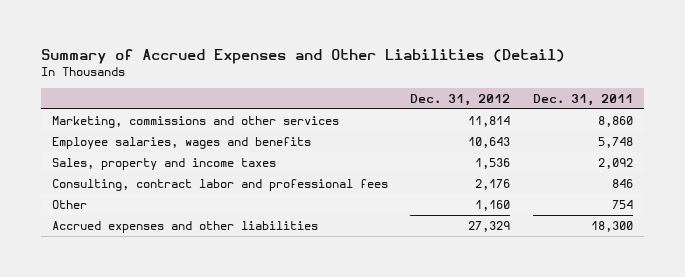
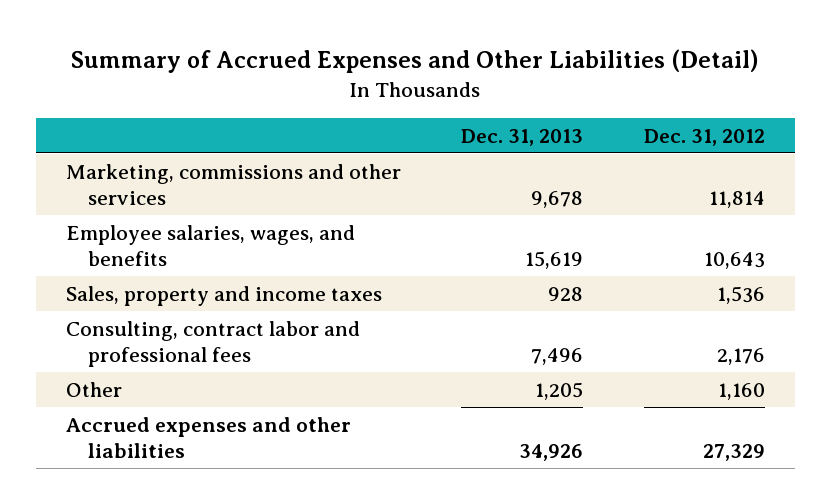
- | Dec. 31, 2012 | Dec. 31, 2011
+ | Dec. 31, 2013 | Dec. 31, 2012
- Employee salaries, wages and benefits | 10,643 | 5,748
+ Employee salaries, wages, and benefits | 15,619 | 10,643

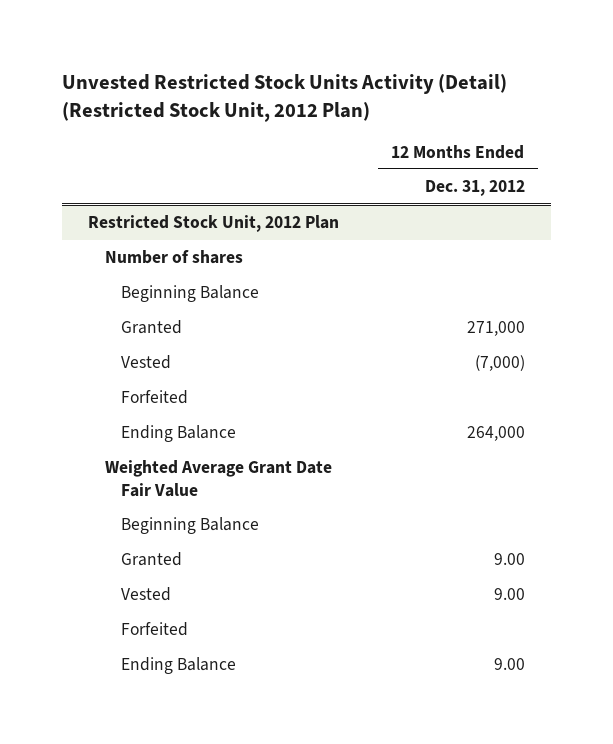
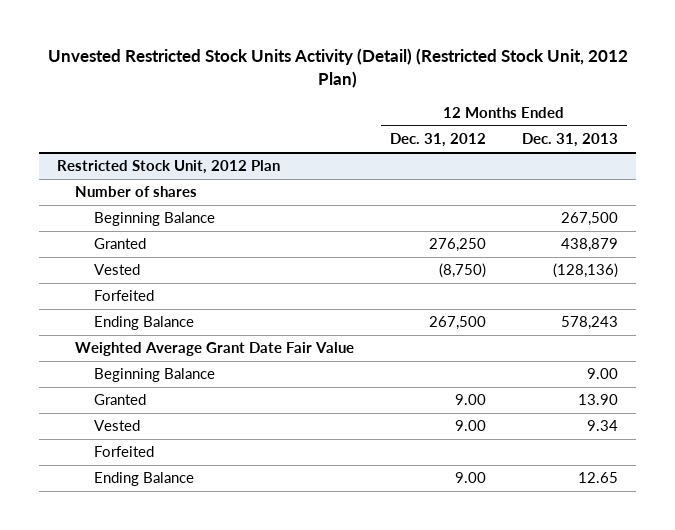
- | 12 Months Ended Dec. 31, 2012
+ | 12 Months Ended Dec. 31, 2012 | 12 Months Ended Dec. 31, 2013
@ Restricted Stock Unit, 2012 Plan
- Granted | 271,000
- Vested | (7,000)
+ Granted | 276,250 | 438,879
+ Vested | (8,750) | (128,136)
- Ending Balance | 264,000
+ Ending Balance | 267,500 | 578,243

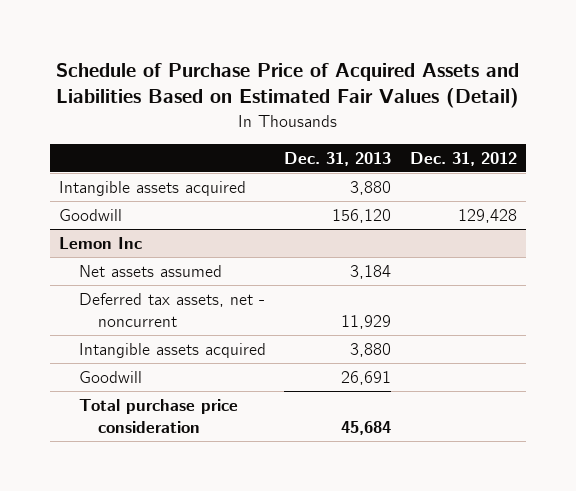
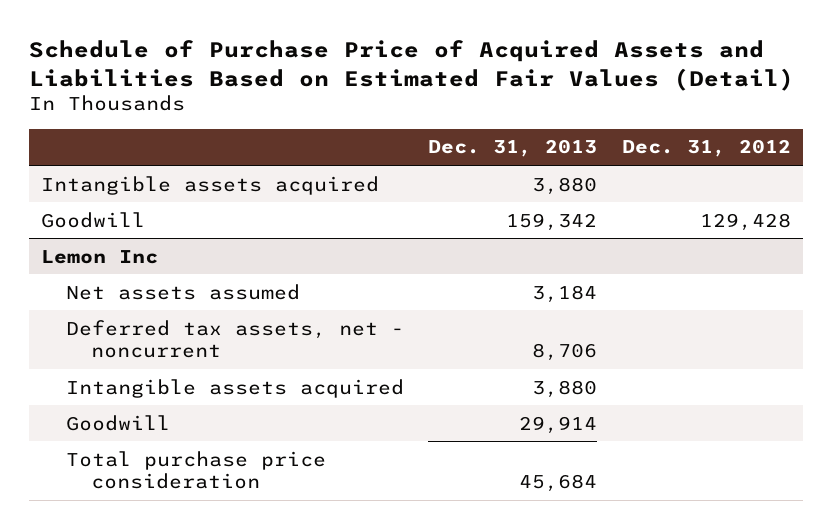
- Goodwill | 156,120 | 129,428
+ Goodwill | 159,342 | 129,428
@ Lemon Inc
- Deferred tax assets, net - noncurrent | 11,929 |
+ Deferred tax assets, net - noncurrent | 8,706 |
- Goodwill | 26,691 |
+ Goodwill | 29,914 |

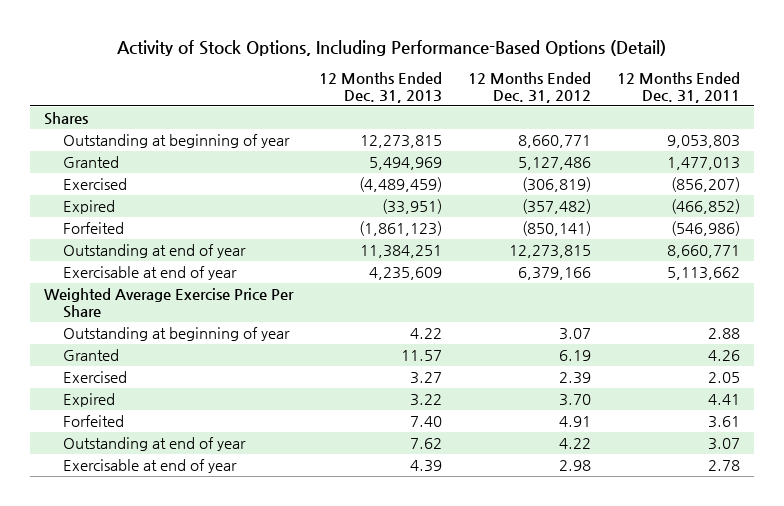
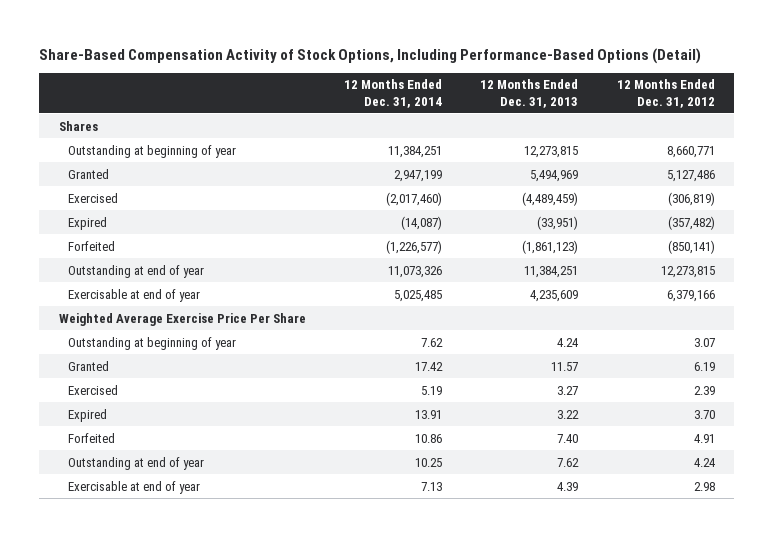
- Activity of Stock Options, Including Performance-Based Options (Detail)
+ Share-Based Compensation Activity of Stock Options, Including Performance-Based Options (Detail)
- | 12 Months Ended Dec. 31, 2013 | 12 Months Ended Dec. 31, 2012 | 12 Months Ended Dec. 31, 2011
+ | 12 Months Ended Dec. 31, 2014 | 12 Months Ended Dec. 31, 2013 | 12 Months Ended Dec. 31, 2012
- Outstanding at beginning of year | 4.22 | 3.07 | 2.88
+ Outstanding at beginning of year | 7.62 | 4.24 | 3.07
- Outstanding at end of year | 7.62 | 4.22 | 3.07
+ Outstanding at end of year | 10.25 | 7.62 | 4.24

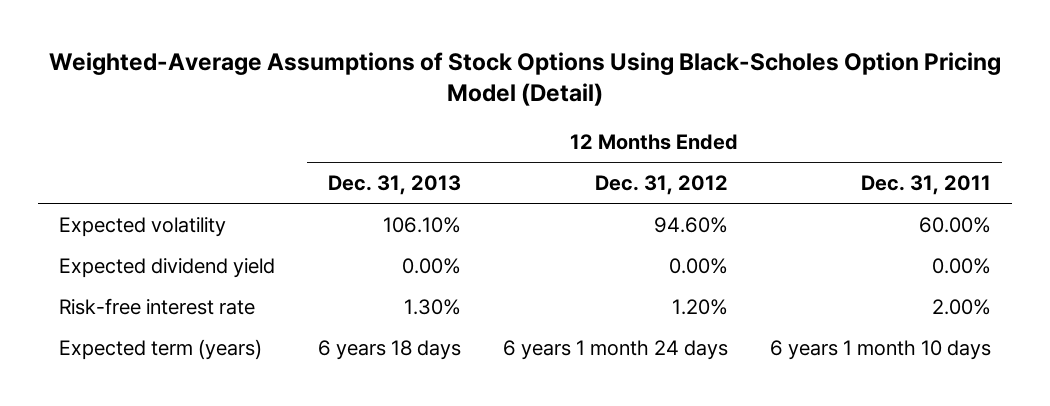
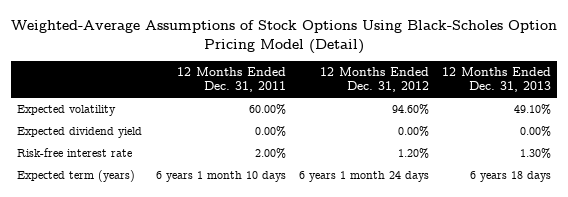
- | 12 Months Ended Dec. 31, 2013 | 12 Months Ended Dec. 31, 2012 | 12 Months Ended Dec. 31, 2011
+ | 12 Months Ended Dec. 31, 2011 | 12 Months Ended Dec. 31, 2012 | 12 Months Ended Dec. 31, 2013
- Expected volatility | 106.10% | 94.60% | 60.00%
+ Expected volatility | 60.00% | 94.60% | 49.10%

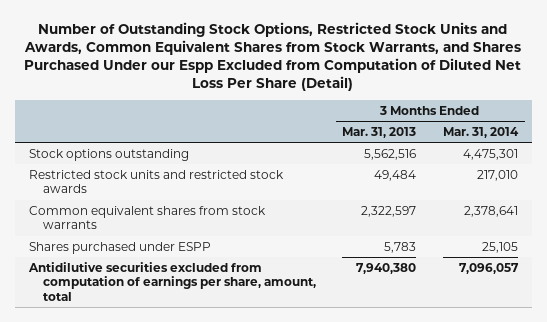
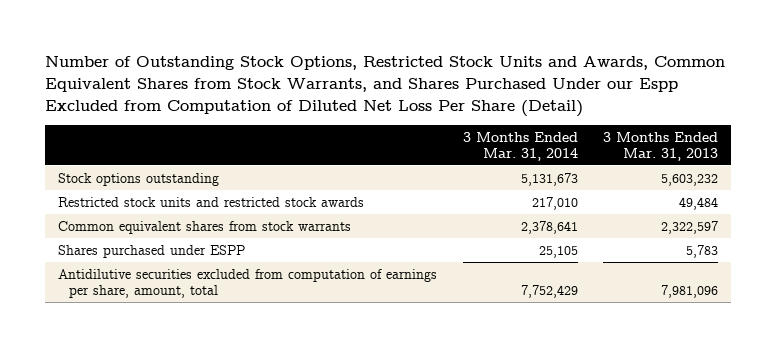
- | 3 Months Ended Mar. 31, 2013 | 3 Months Ended Mar. 31, 2014
+ | 3 Months Ended Mar. 31, 2014 | 3 Months Ended Mar. 31, 2013
- Stock options outstanding | 5,562,516 | 4,475,301
+ Stock options outstanding | 5,131,673 | 5,603,232
- Antidilutive securities excluded from computation of earnings per share, amount, total | 7,940,380 | 7,096,057
+ Antidilutive securities excluded from computation of earnings per share, amount, total | 7,752,429 | 7,981,096

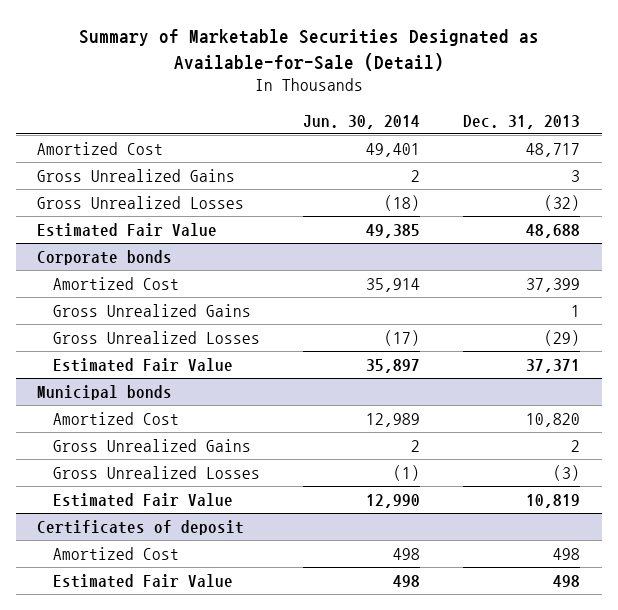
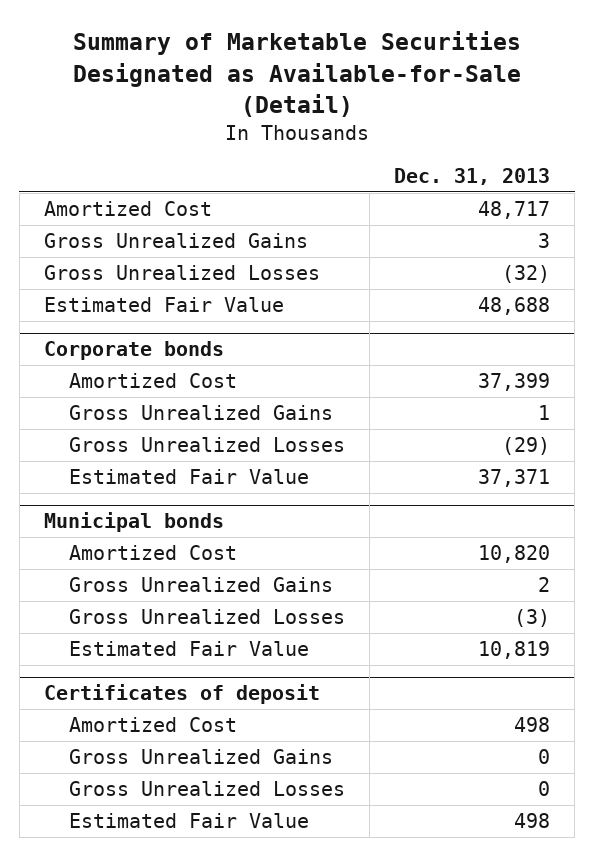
- | Jun. 30, 2014 | Dec. 31, 2013
+ | Dec. 31, 2013
@ Certificates of deposit
+ Gross Unrealized Gains | 0
+ Gross Unrealized Losses | 0

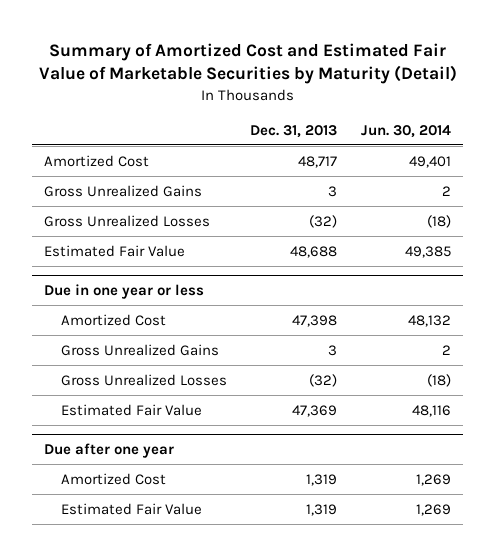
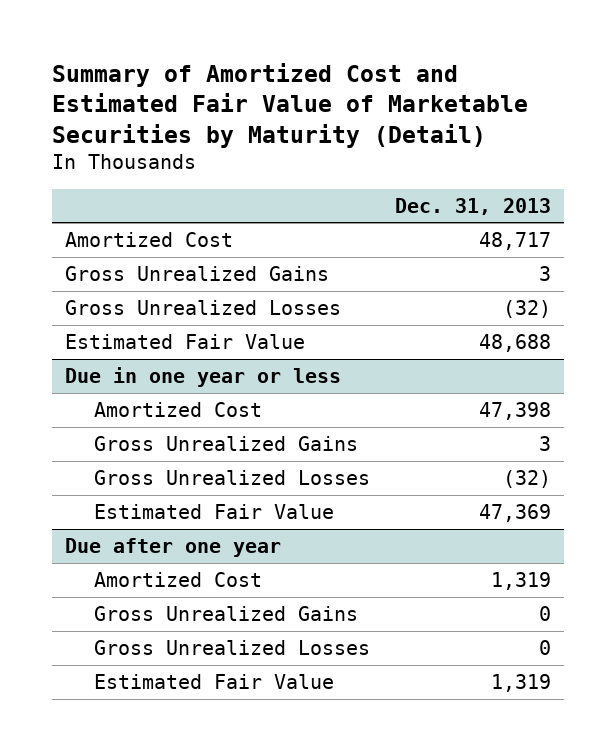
- | Dec. 31, 2013 | Jun. 30, 2014
+ | Dec. 31, 2013
@ Due after one year
+ Gross Unrealized Gains | 0
+ Gross Unrealized Losses | 0

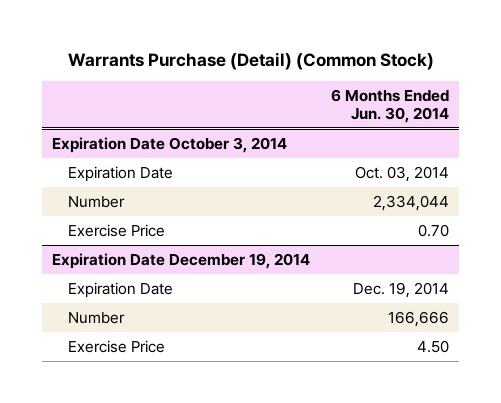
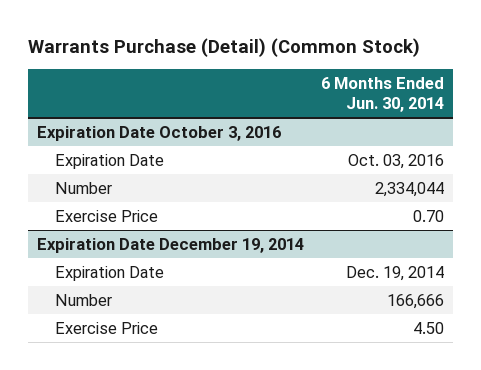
- Expiration Date October 3, 2014
- Expiration Date | Oct. 03, 2014
+ Expiration Date October 3, 2016
+ Expiration Date | Oct. 03, 2016

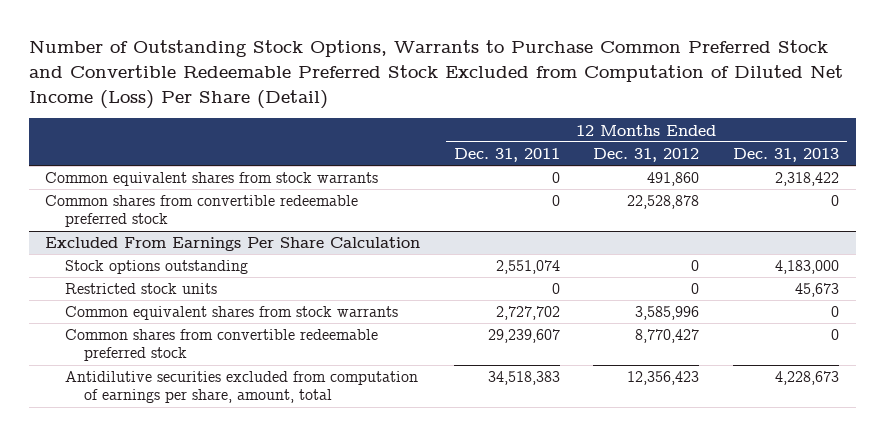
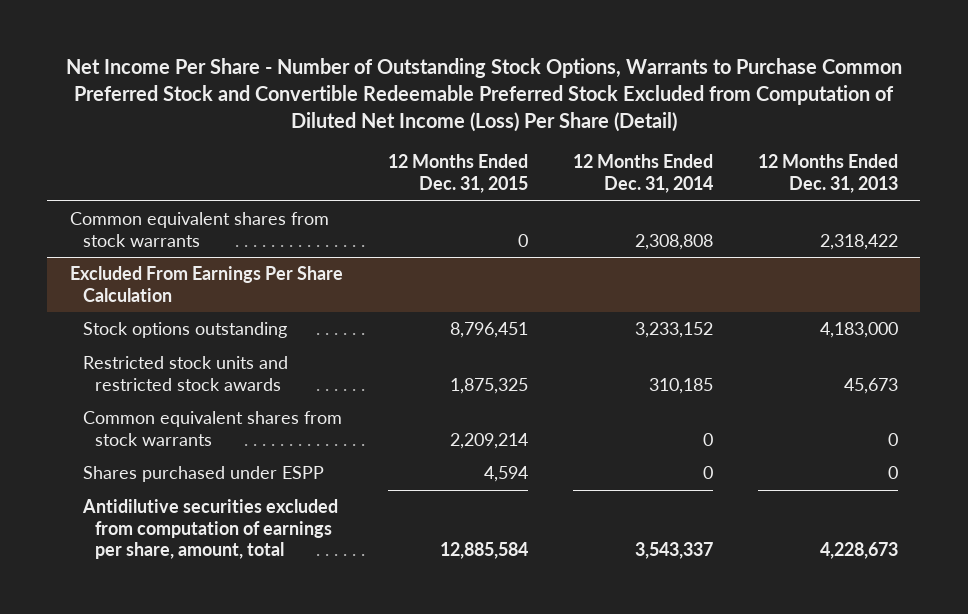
- Number of Outstanding Stock Options, Warrants to Purchase Common Preferred Stock and Convertible Redeemable Preferred Stock Excluded from Computation of Diluted Net Income (Loss) Per Share (Detail)
+ Net Income Per Share - Number of Outstanding Stock Options, Warrants to Purchase Common Preferred Stock and Convertible Redeemable Preferred Stock Excluded from Computation of Diluted Net Income (Loss) Per Share (Detail)
- | 12 Months Ended Dec. 31, 2011 | 12 Months Ended Dec. 31, 2012 | 12 Months Ended Dec. 31, 2013
+ | 12 Months Ended Dec. 31, 2015 | 12 Months Ended Dec. 31, 2014 | 12 Months Ended Dec. 31, 2013
- Common shares from convertible redeemable preferred stock | 0 | 22,528,878 | 0
@ Excluded From Earnings Per Share Calculation
- Restricted stock units | 0 | 0 | 45,673
+ Restricted stock units and restricted stock awards | 1,875,325 | 310,185 | 45,673
- Common shares from convertible redeemable preferred stock | 29,239,607 | 8,770,427 | 0
+ Shares purchased under ESPP | 4,594 | 0 | 0

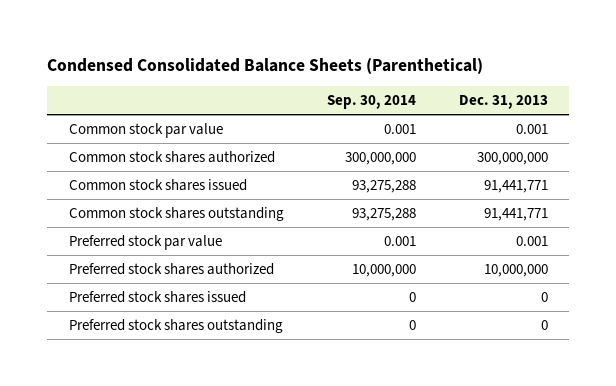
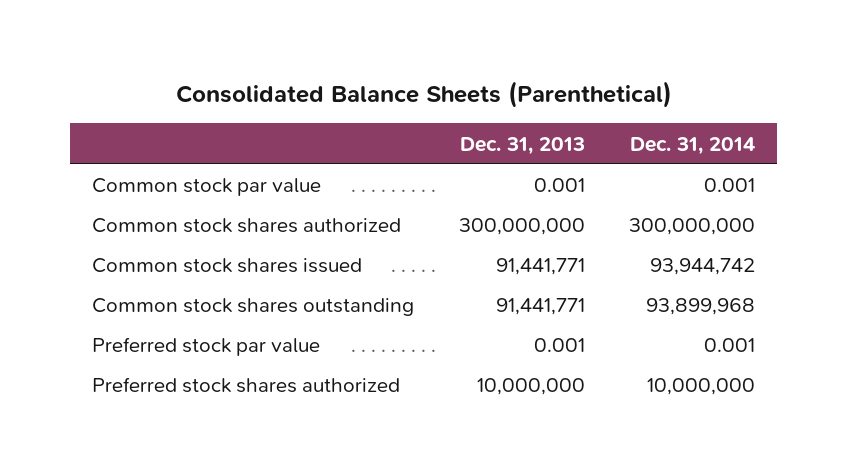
- Condensed Consolidated Balance Sheets (Parenthetical)
+ Consolidated Balance Sheets (Parenthetical)
- | Sep. 30, 2014 | Dec. 31, 2013
+ | Dec. 31, 2013 | Dec. 31, 2014
- Preferred stock shares issued | 0 | 0
- Preferred stock shares outstanding | 0 | 0

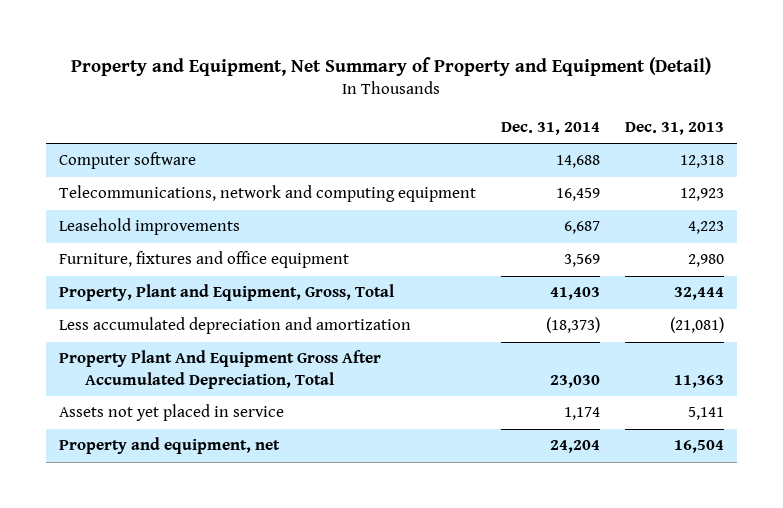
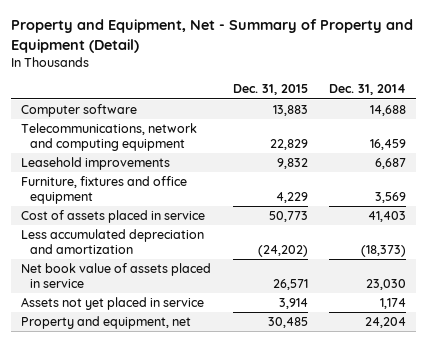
- Property and Equipment, Net Summary of Property and Equipment (Detail)
+ Property and Equipment, Net - Summary of Property and Equipment (Detail)
- | Dec. 31, 2014 | Dec. 31, 2013
+ | Dec. 31, 2015 | Dec. 31, 2014
- Property, Plant and Equipment, Gross, Total | 41,403 | 32,444
+ Cost of assets placed in service | 50,773 | 41,403
- Property Plant And Equipment Gross After Accumulated Depreciation, Total | 23,030 | 11,363
+ Net book value of assets placed in service | 26,571 | 23,030

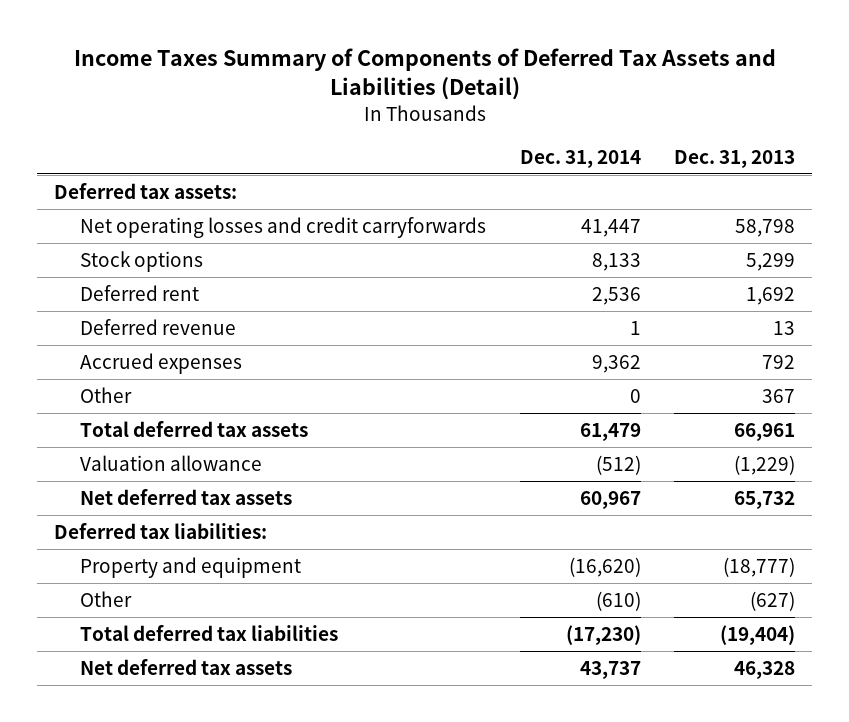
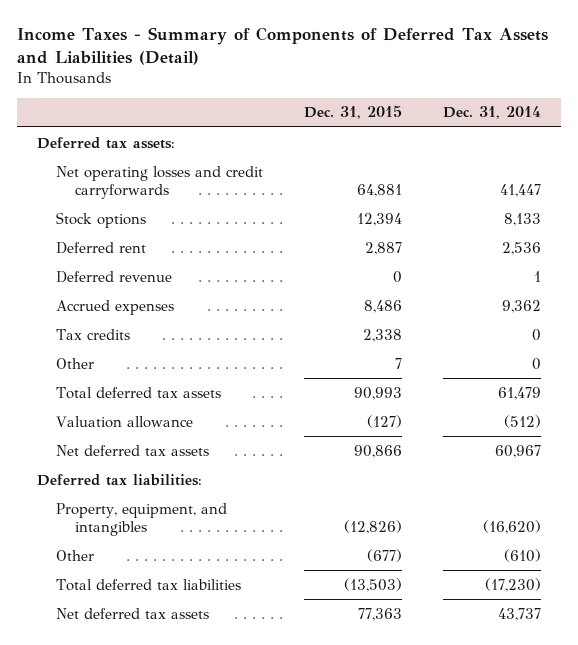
- Income Taxes Summary of Components of Deferred Tax Assets and Liabilities (Detail)
+ Income Taxes - Summary of Components of Deferred Tax Assets and Liabilities (Detail)
- | Dec. 31, 2014 | Dec. 31, 2013
+ | Dec. 31, 2015 | Dec. 31, 2014
+ Tax credits | 2,338 | 0
- Property and equipment | (16,620) | (18,777)
+ Property, equipment, and intangibles | (12,826) | (16,620)

